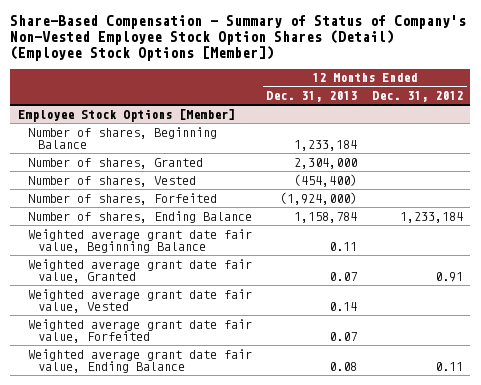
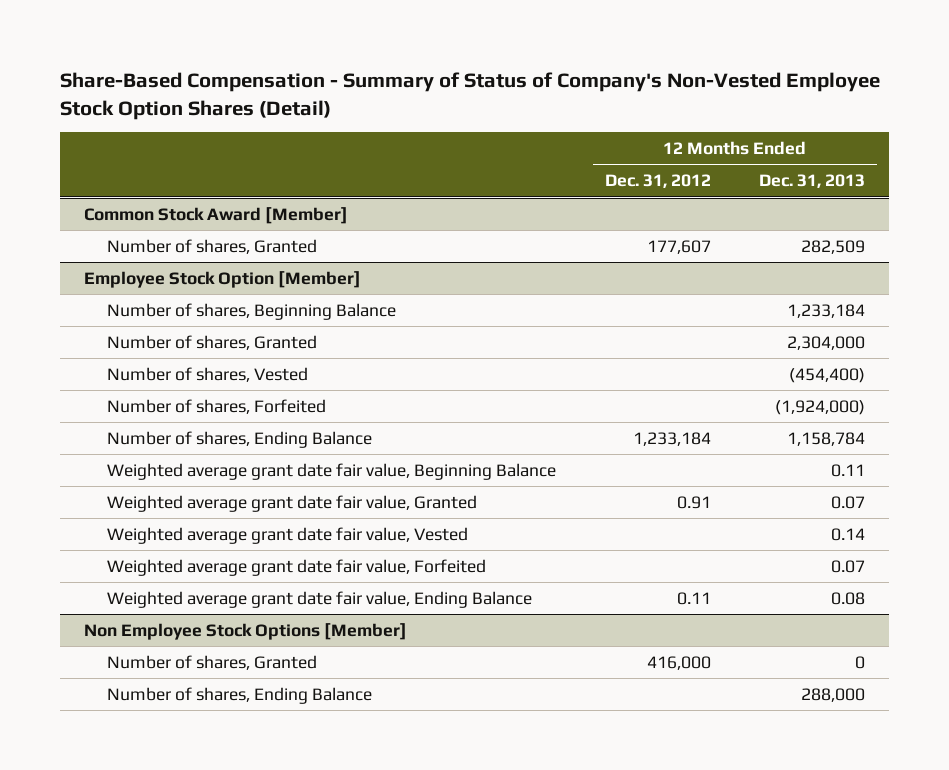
- Share-Based Compensation - Summary of Status of Company's Non-Vested Employee Stock Option Shares (Detail) (Employee Stock Options [Member])
+ Share-Based Compensation - Summary of Status of Company's Non-Vested Employee Stock Option Shares (Detail)
- | 12 Months Ended Dec. 31, 2013 | 12 Months Ended Dec. 31, 2012
+ | 12 Months Ended Dec. 31, 2012 | 12 Months Ended Dec. 31, 2013
- Employee Stock Options [Member]
+ Common Stock Award [Member]
+ Number of shares, Granted | 177,607 | 282,509
+ Employee Stock Option [Member]
+ Non Employee Stock Options [Member]
+ Number of shares, Granted | 416,000 | 0
+ Number of shares, Ending Balance | | 288,000

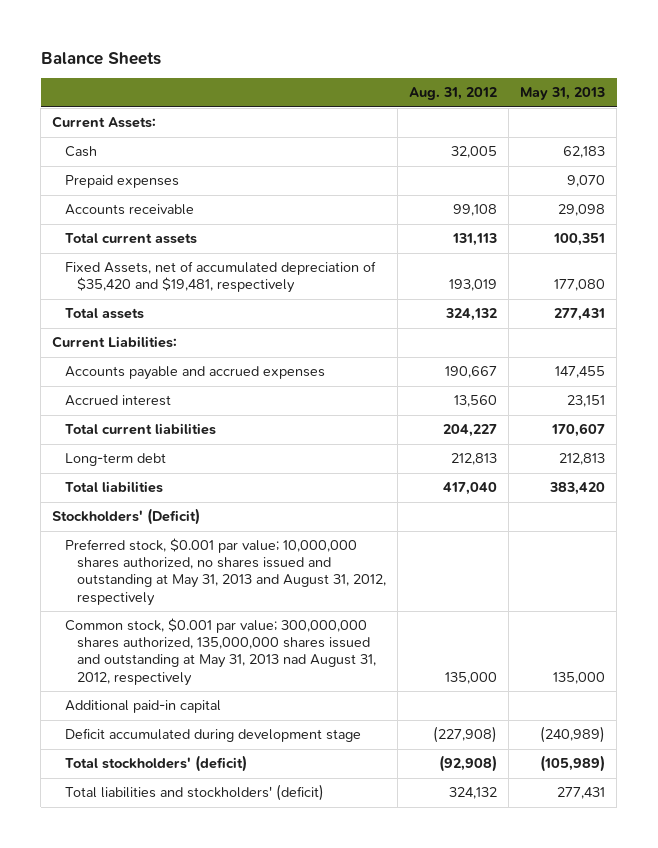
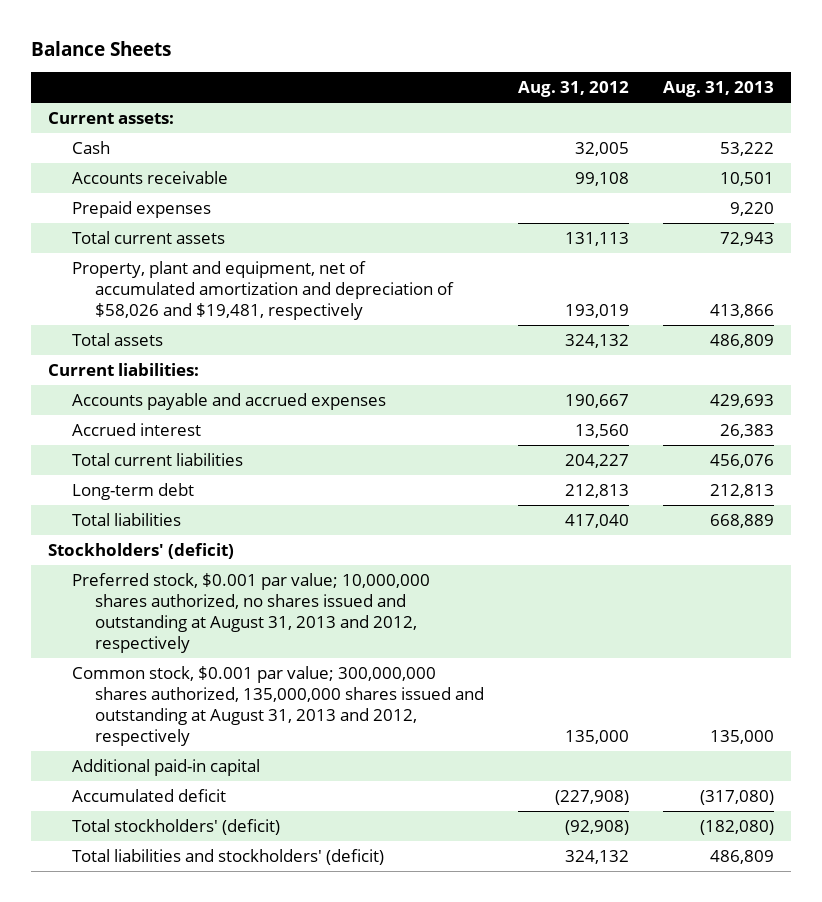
- | Aug. 31, 2012 | May 31, 2013
+ | Aug. 31, 2012 | Aug. 31, 2013
- Current Assets:
+ Current assets:
moved down: Prepaid expenses | | 9,220
- Fixed Assets, net of accumulated depreciation of $35,420 and $19,481, respectively | 193,019 | 177,080
+ Property, plant and equipment, net of accumulated amortization and depreciation of $58,026 and $19,481, respectively | 193,019 | 413,866
- Current Liabilities:
+ Current liabilities:
- Stockholders' (Deficit)
- Preferred stock, $0.001 par value; 10,000,000 shares authorized, no shares issued and outstanding at May 31, 2013 and August 31, 2012, respectively
- Common stock, $0.001 par value; 300,000,000 shares authorized, 135,000,000 shares issued and outstanding at May 31, 2013 nad August 31, 2012, respectively | 135,000 | 135,000
+ Stockholders' (deficit)
+ Preferred stock, $0.001 par value; 10,000,000 shares authorized, no shares issued and outstanding at August 31, 2013 and 2012, respectively
+ Common stock, $0.001 par value; 300,000,000 shares authorized, 135,000,000 shares issued and outstanding at August 31, 2013 and 2012, respectively | 135,000 | 135,000
- Deficit accumulated during development stage | (227,908) | (240,989)
+ Accumulated deficit | (227,908) | (317,080)

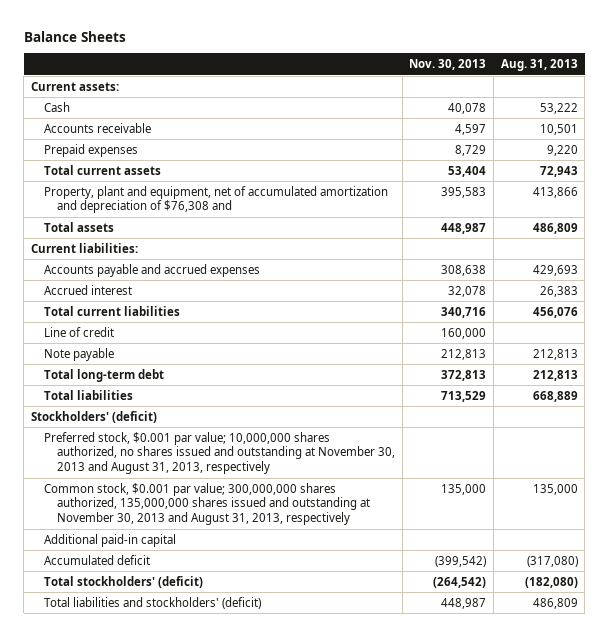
- | Aug. 31, 2012 | Aug. 31, 2013
+ | Nov. 30, 2013 | Aug. 31, 2013
- Property, plant and equipment, net of accumulated amortization and depreciation of $58,026 and $19,481, respectively | 193,019 | 413,866
+ Property, plant and equipment, net of accumulated amortization and depreciation of $76,308 and | 395,583 | 413,866
- Long-term debt | 212,813 | 212,813
+ Line of credit | 160,000 |
+ Note payable | 212,813 | 212,813
+ Total long-term debt | 372,813 | 212,813
- Preferred stock, $0.001 par value; 10,000,000 shares authorized, no shares issued and outstanding at August 31, 2013 and 2012, respectively
- Common stock, $0.001 par value; 300,000,000 shares authorized, 135,000,000 shares issued and outstanding at August 31, 2013 and 2012, respectively | 135,000 | 135,000
+ Preferred stock, $0.001 par value; 10,000,000 shares authorized, no shares issued and outstanding at November 30, 2013 and August 31, 2013, respectively
+ Common stock, $0.001 par value; 300,000,000 shares authorized, 135,000,000 shares issued and outstanding at November 30, 2013 and August 31, 2013, respectively | 135,000 | 135,000

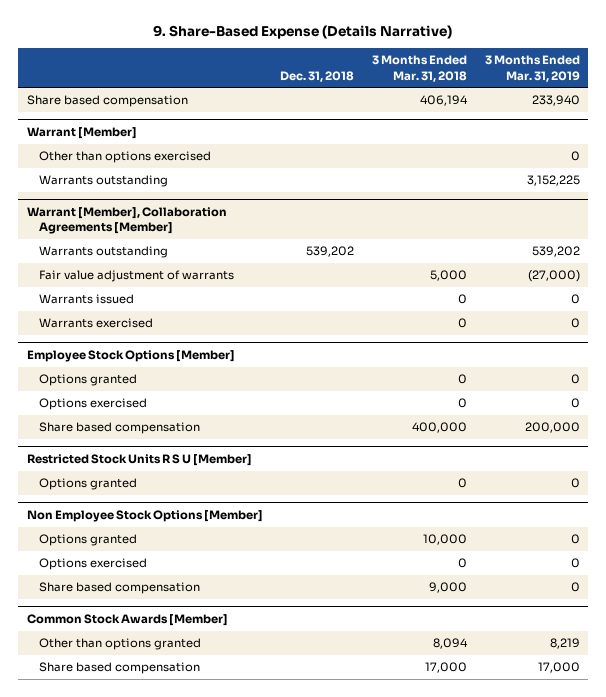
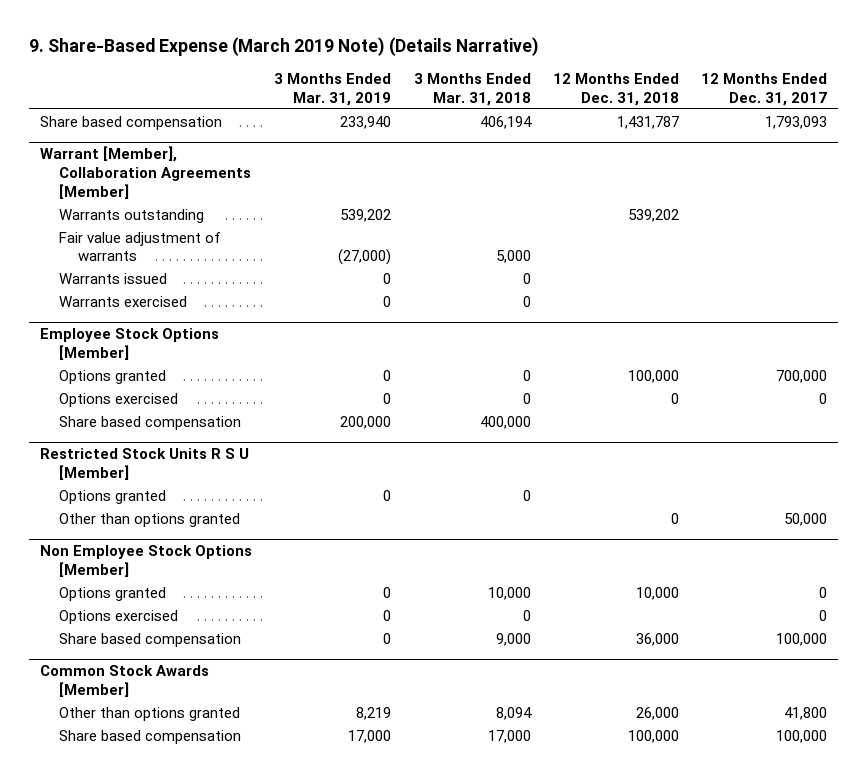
- 9. Share-Based Expense (Details Narrative)
+ 9. Share-Based Expense (March 2019 Note) (Details Narrative)
- | Dec. 31, 2018 | 3 Months Ended Mar. 31, 2018 | 3 Months Ended Mar. 31, 2019
+ | 3 Months Ended Mar. 31, 2019 | 3 Months Ended Mar. 31, 2018 | 12 Months Ended Dec. 31, 2018 | 12 Months Ended Dec. 31, 2017
- Warrant [Member]
- Other than options exercised | | | 0
- Warrants outstanding | | | 3,152,225
@ Restricted Stock Units R S U [Member]
+ Other than options granted | | | 0 | 50,000

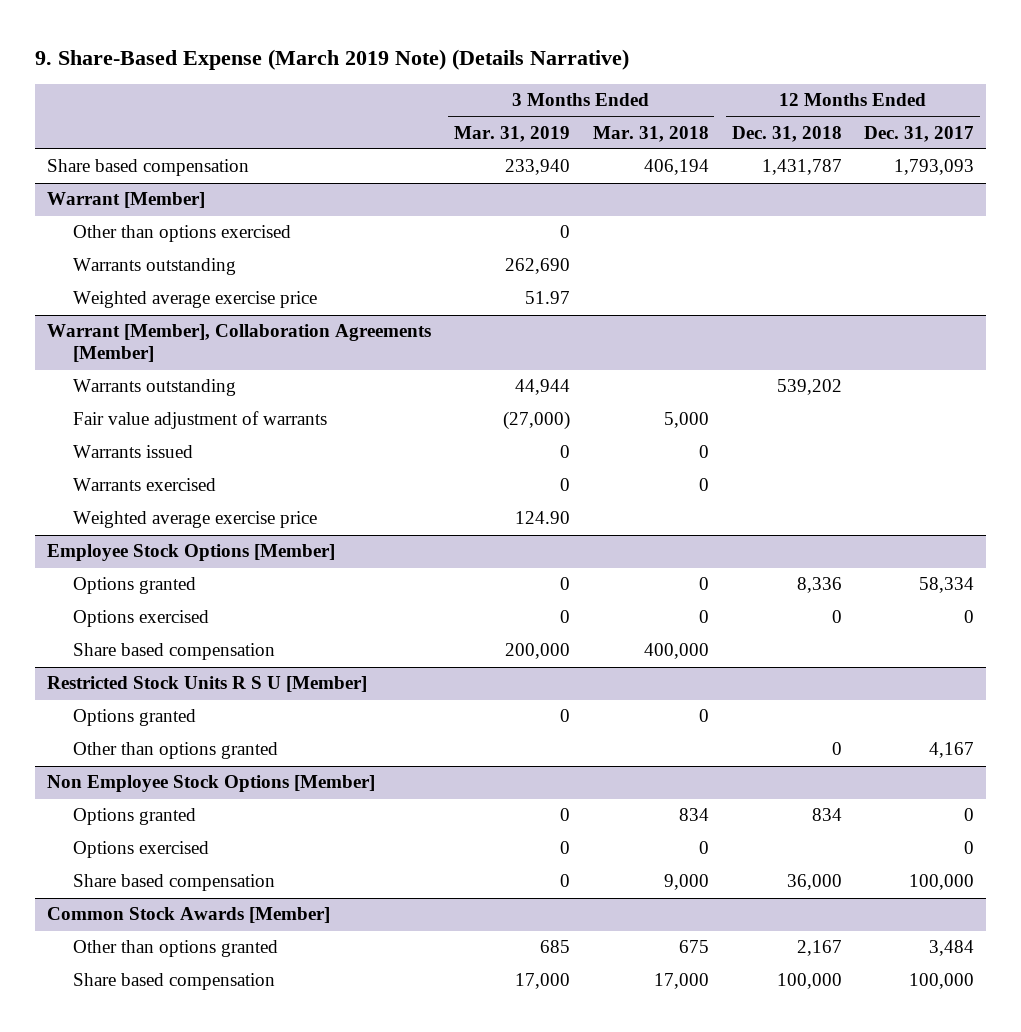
+ Warrant [Member]
+ Other than options exercised | 0 | | |
+ Warrants outstanding | 262,690 | | |
+ Weighted average exercise price | 51.97 | | |
@ Warrant [Member], Collaboration Agreements [Member]
- Warrants outstanding | 539,202 | | 539,202 |
+ Warrants outstanding | 44,944 | | 539,202 |
+ Weighted average exercise price | 124.90 | | |
@ Employee Stock Options [Member]
- Options granted | 0 | 0 | 100,000 | 700,000
+ Options granted | 0 | 0 | 8,336 | 58,334
@ Restricted Stock Units R S U [Member]
- Other than options granted | | | 0 | 50,000
+ Other than options granted | | | 0 | 4,167
@ Non Employee Stock Options [Member]
- Options granted | 0 | 10,000 | 10,000 | 0
+ Options granted | 0 | 834 | 834 | 0
@ Common Stock Awards [Member]
- Other than options granted | 8,219 | 8,094 | 26,000 | 41,800
+ Other than options granted | 685 | 675 | 2,167 | 3,484

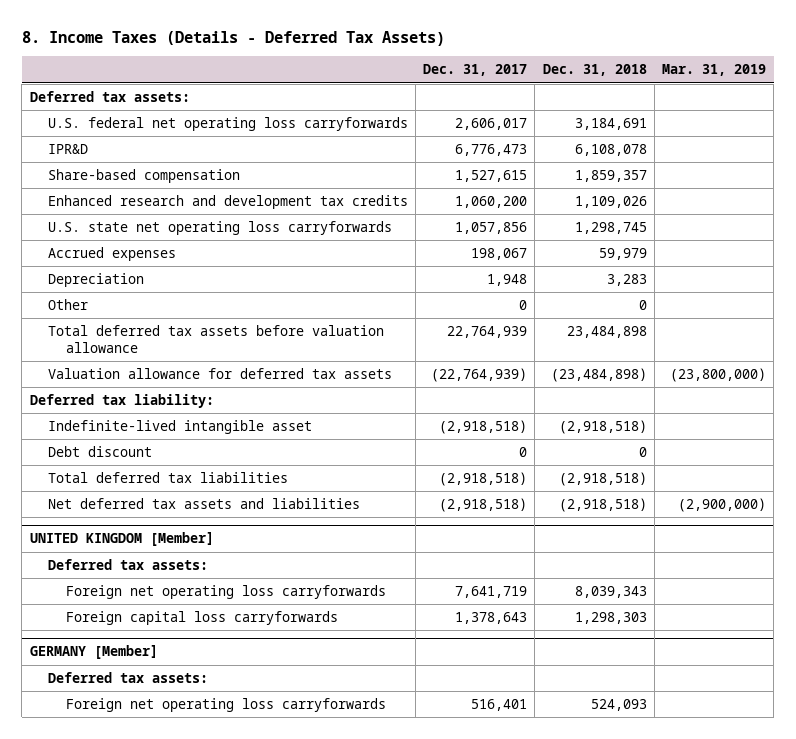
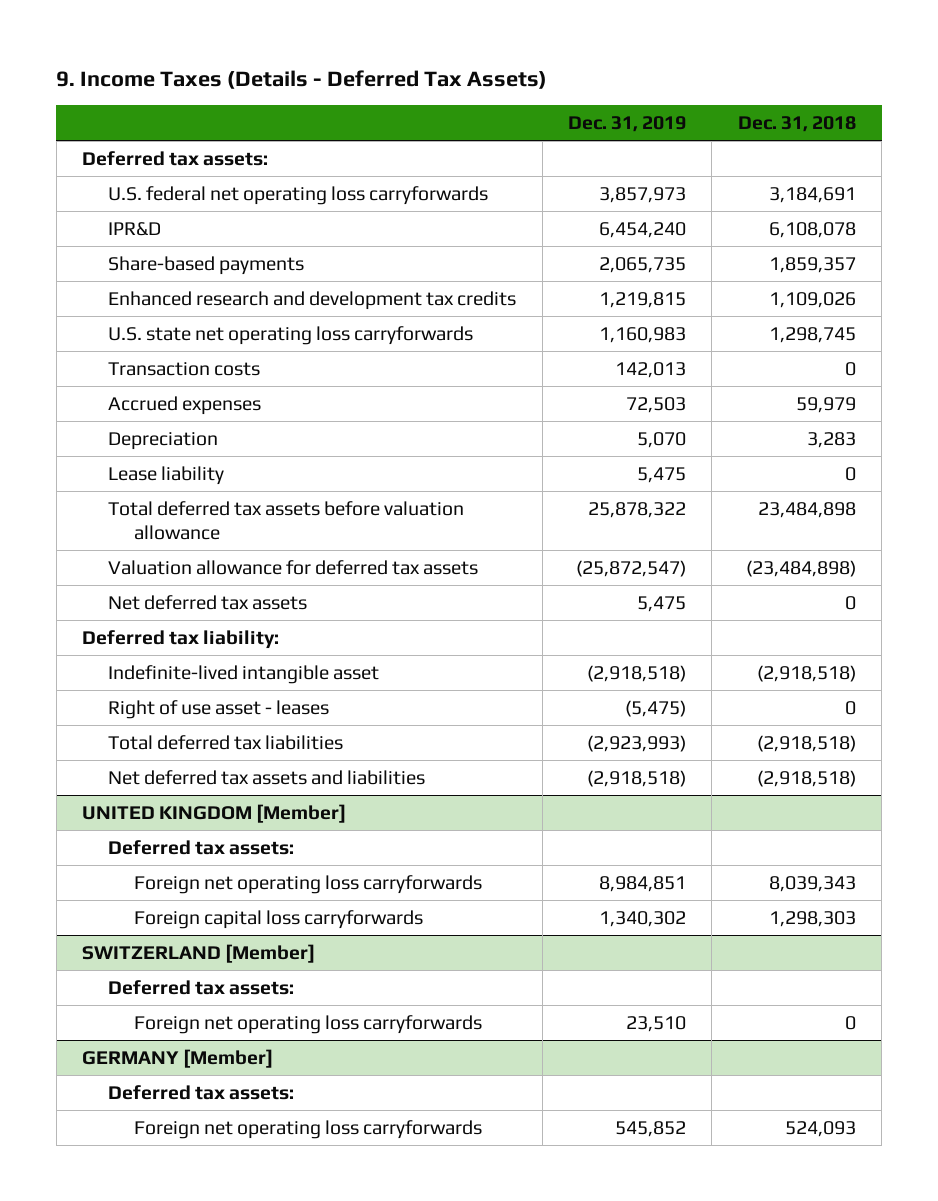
- 8. Income Taxes (Details - Deferred Tax Assets)
+ 9. Income Taxes (Details - Deferred Tax Assets)
- | Dec. 31, 2017 | Dec. 31, 2018 | Mar. 31, 2019
+ | Dec. 31, 2019 | Dec. 31, 2018
- Share-based compensation | 1,527,615 | 1,859,357 |
+ Share-based payments | 2,065,735 | 1,859,357
+ Transaction costs | 142,013 | 0
- Other | 0 | 0 |
+ Lease liability | 5,475 | 0
+ Net deferred tax assets | 5,475 | 0
- Debt discount | 0 | 0 |
+ Right of use asset - leases | (5,475) | 0
+ SWITZERLAND [Member]
+ Deferred tax assets:
+ Foreign net operating loss carryforwards | 23,510 | 0

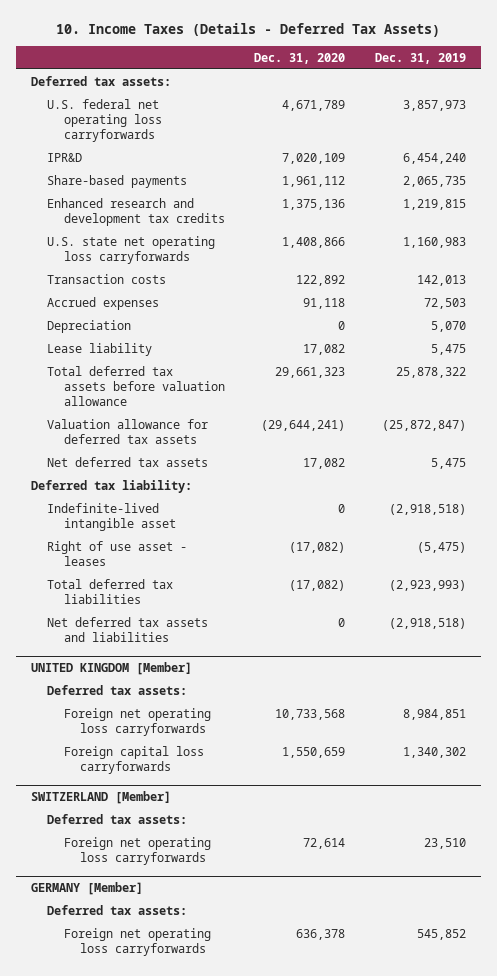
- 9. Income Taxes (Details - Deferred Tax Assets)
+ 10. Income Taxes (Details - Deferred Tax Assets)
- | Dec. 31, 2019 | Dec. 31, 2018
+ | Dec. 31, 2020 | Dec. 31, 2019
- Valuation allowance for deferred tax assets | (25,872,547) | (23,484,898)
+ Valuation allowance for deferred tax assets | (29,644,241) | (25,872,847)

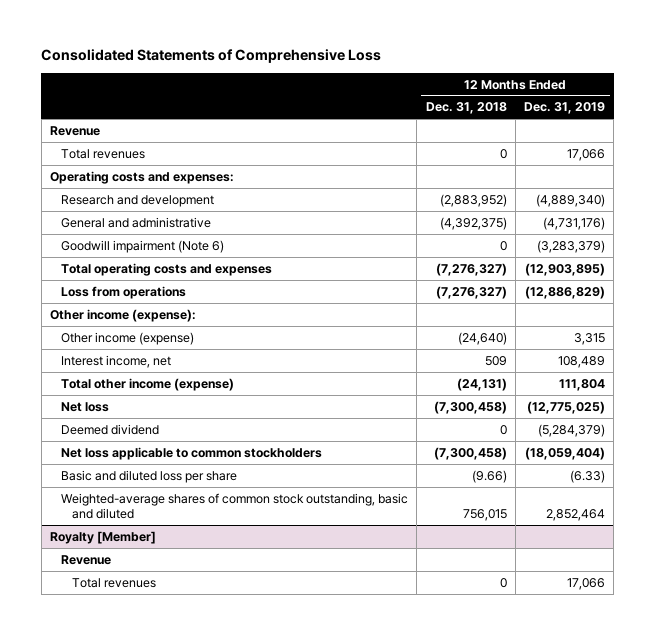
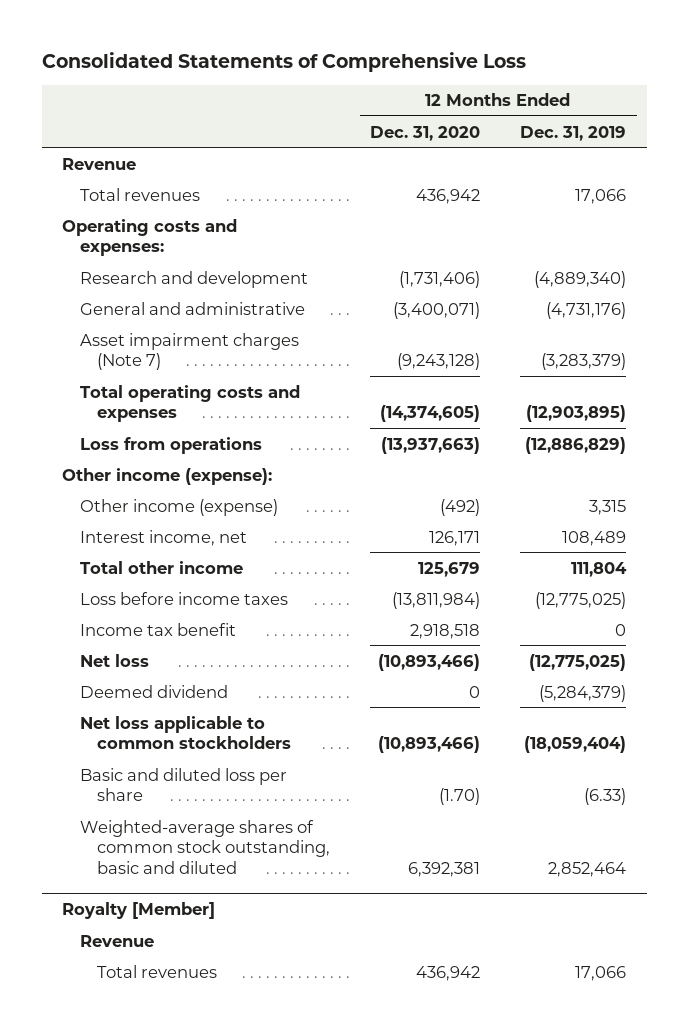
- | 12 Months Ended Dec. 31, 2018 | 12 Months Ended Dec. 31, 2019
+ | 12 Months Ended Dec. 31, 2020 | 12 Months Ended Dec. 31, 2019
- Goodwill impairment (Note 6) | 0 | (3,283,379)
+ Asset impairment charges (Note 7) | (9,243,128) | (3,283,379)
- Total other income (expense) | (24,131) | 111,804
+ Total other income | 125,679 | 111,804
+ Loss before income taxes | (13,811,984) | (12,775,025)
+ Income tax benefit | 2,918,518 | 0

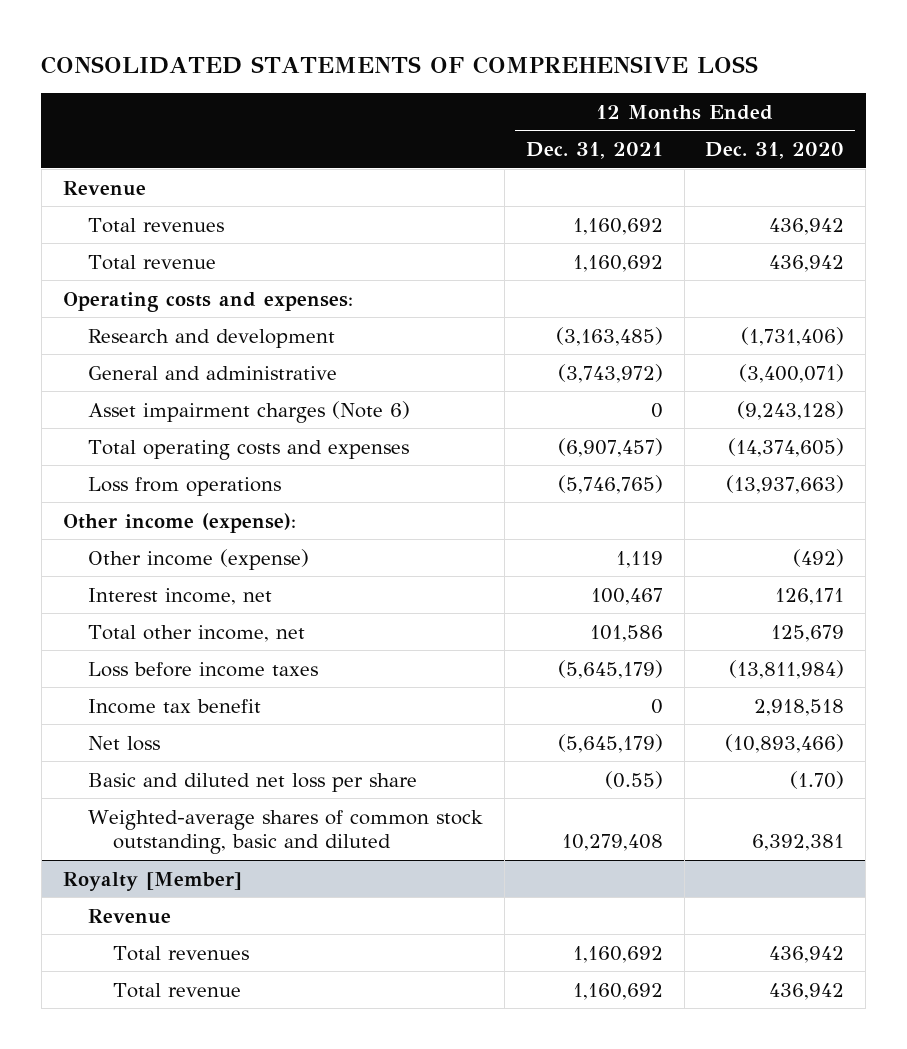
- Consolidated Statements of Comprehensive Loss
+ CONSOLIDATED STATEMENTS OF COMPREHENSIVE LOSS
- | 12 Months Ended Dec. 31, 2020 | 12 Months Ended Dec. 31, 2019
+ | 12 Months Ended Dec. 31, 2021 | 12 Months Ended Dec. 31, 2020
+ Total revenue | 1,160,692 | 436,942
- Asset impairment charges (Note 7) | (9,243,128) | (3,283,379)
+ Asset impairment charges (Note 6) | 0 | (9,243,128)
- Total other income | 125,679 | 111,804
+ Total other income, net | 101,586 | 125,679
- Deemed dividend | 0 | (5,284,379)
- Net loss applicable to common stockholders | (10,893,466) | (18,059,404)
- Basic and diluted loss per share | (1.70) | (6.33)
+ Basic and diluted net loss per share | (0.55) | (1.70)
@ Royalty [Member]
+ Total revenue | 1,160,692 | 436,942

